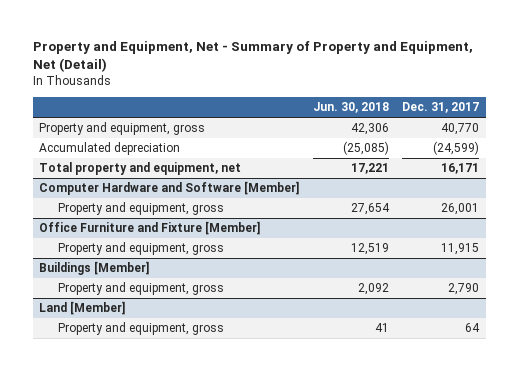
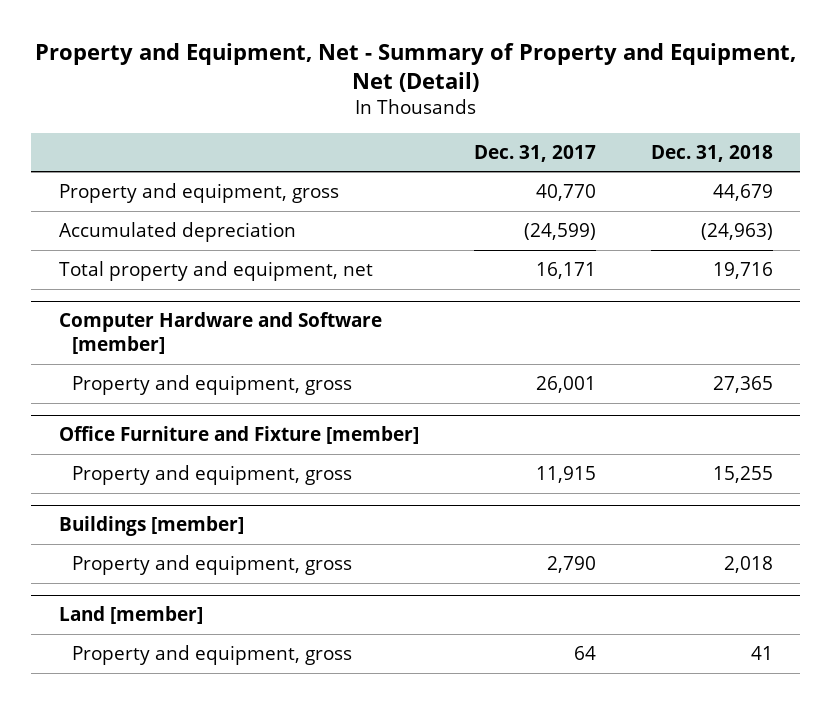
- | Jun. 30, 2018 | Dec. 31, 2017
+ | Dec. 31, 2017 | Dec. 31, 2018
- Computer Hardware and Software [Member]
+ Computer Hardware and Software [member]
- Office Furniture and Fixture [Member]
+ Office Furniture and Fixture [member]
- Buildings [Member]
+ Buildings [member]
- Land [Member]
+ Land [member]

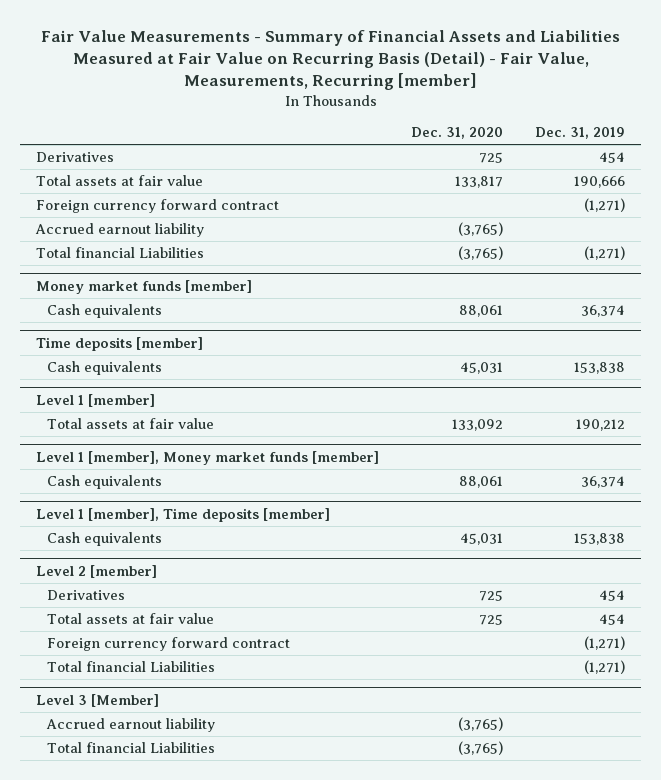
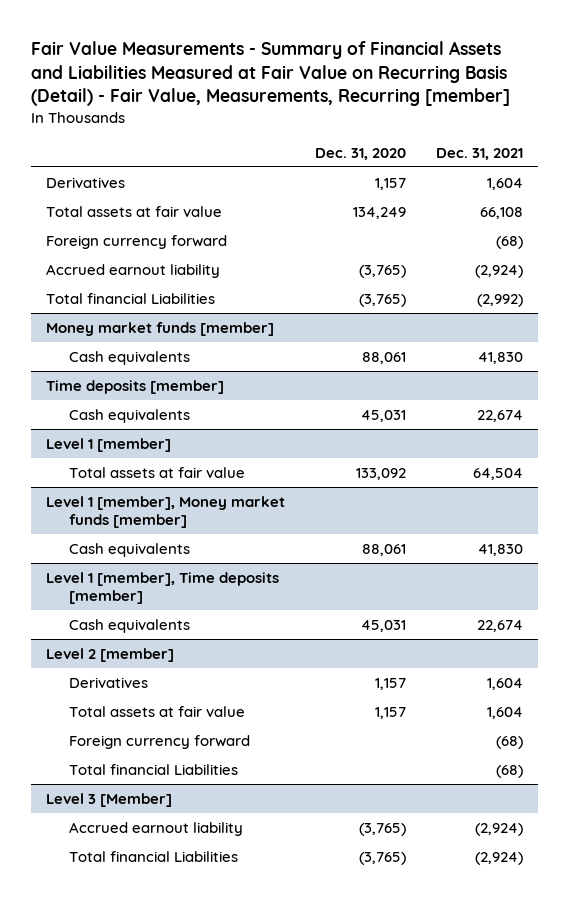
- | Dec. 31, 2020 | Dec. 31, 2019
+ | Dec. 31, 2020 | Dec. 31, 2021
- Derivatives | 725 | 454
- Total assets at fair value | 133,817 | 190,666
- Foreign currency forward contract | | (1,271)
+ Derivatives | 1,157 | 1,604
+ Total assets at fair value | 134,249 | 66,108
+ Foreign currency forward | | (68)
@ Level 2 [member]
- Derivatives | 725 | 454
- Total assets at fair value | 725 | 454
- Foreign currency forward contract | | (1,271)
+ Derivatives | 1,157 | 1,604
+ Total assets at fair value | 1,157 | 1,604
+ Foreign currency forward | | (68)

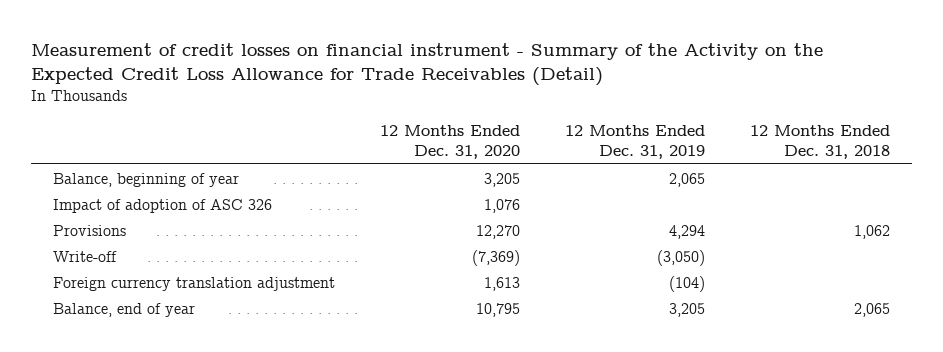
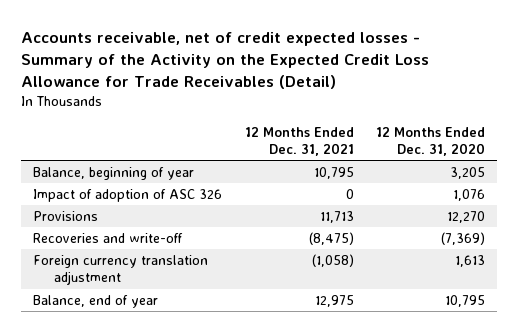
- Measurement of credit losses on financial instrument - Summary of the Activity on the Expected Credit Loss Allowance for Trade Receivables (Detail)
+ Accounts receivable, net of credit expected losses - Summary of the Activity on the Expected Credit Loss Allowance for Trade Receivables (Detail)
- | 12 Months Ended Dec. 31, 2020 | 12 Months Ended Dec. 31, 2019 | 12 Months Ended Dec. 31, 2018
+ | 12 Months Ended Dec. 31, 2021 | 12 Months Ended Dec. 31, 2020
- Write-off | (7,369) | (3,050) |
+ Recoveries and write-off | (8,475) | (7,369)

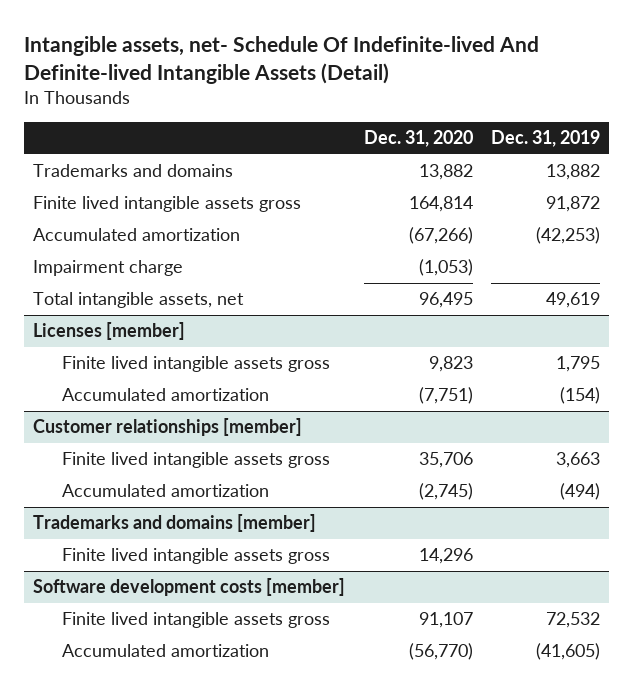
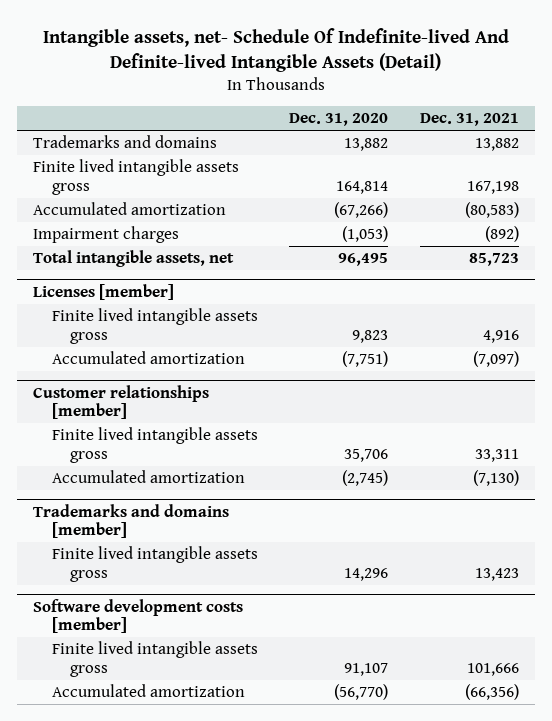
- | Dec. 31, 2020 | Dec. 31, 2019
+ | Dec. 31, 2020 | Dec. 31, 2021
- Impairment charge | (1,053) |
+ Impairment charges | (1,053) | (892)

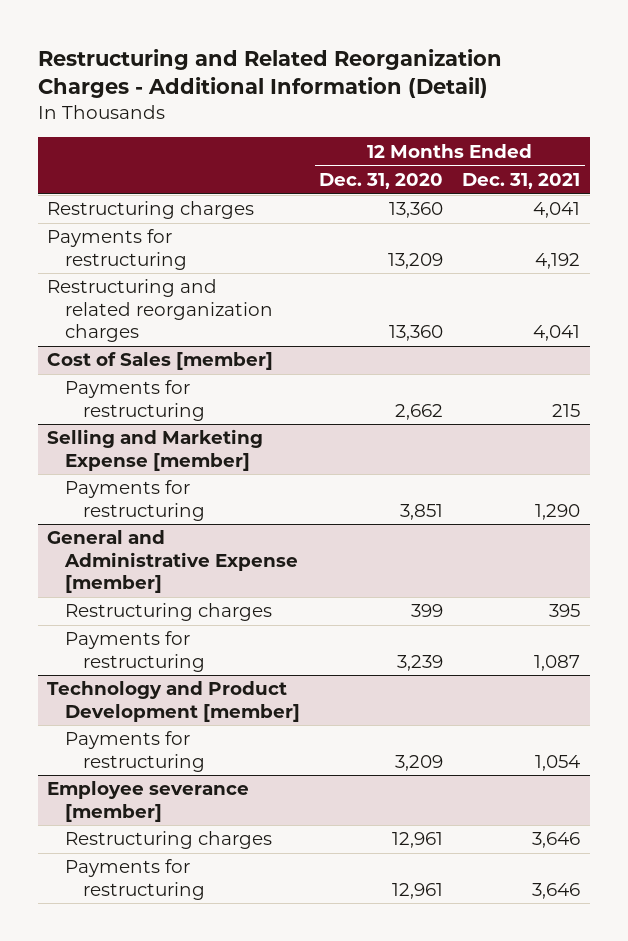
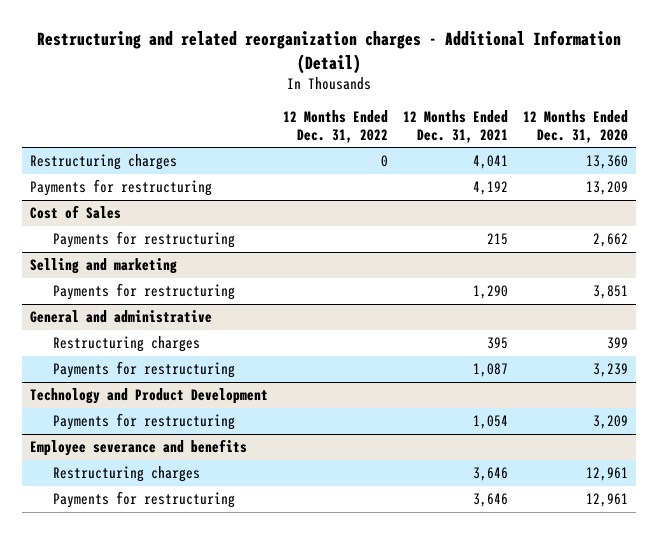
- Restructuring and Related Reorganization Charges - Additional Information (Detail)
+ Restructuring and related reorganization charges - Additional Information (Detail)
- | 12 Months Ended Dec. 31, 2020 | 12 Months Ended Dec. 31, 2021
+ | 12 Months Ended Dec. 31, 2022 | 12 Months Ended Dec. 31, 2021 | 12 Months Ended Dec. 31, 2020
- Restructuring and related reorganization charges | 13,360 | 4,041
- Cost of Sales [member]
+ Cost of Sales
- Selling and Marketing Expense [member]
+ Selling and marketing
- General and Administrative Expense [member]
+ General and administrative
- Technology and Product Development [member]
+ Technology and Product Development
- Employee severance [member]
+ Employee severance and benefits

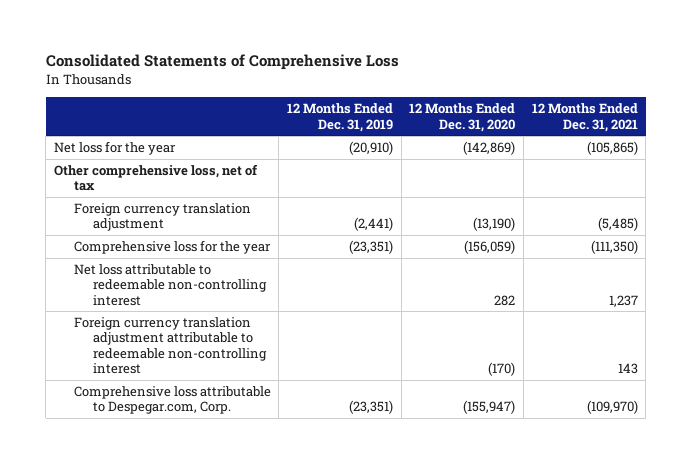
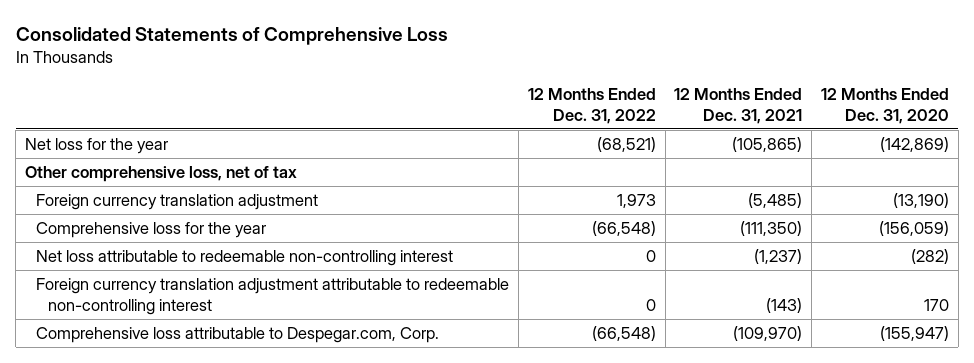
- | 12 Months Ended Dec. 31, 2019 | 12 Months Ended Dec. 31, 2020 | 12 Months Ended Dec. 31, 2021
+ | 12 Months Ended Dec. 31, 2022 | 12 Months Ended Dec. 31, 2021 | 12 Months Ended Dec. 31, 2020
- Net loss attributable to redeemable non-controlling interest | | 282 | 1,237
- Foreign currency translation adjustment attributable to redeemable non-controlling interest | | (170) | 143
+ Net loss attributable to redeemable non-controlling interest | 0 | (1,237) | (282)
+ Foreign currency translation adjustment attributable to redeemable non-controlling interest | 0 | (143) | 170

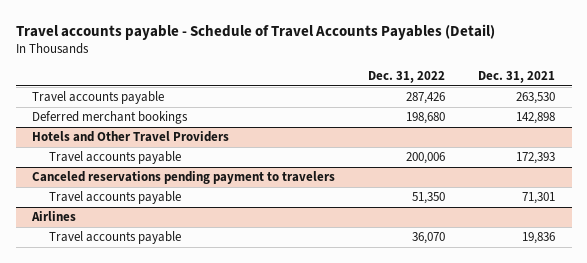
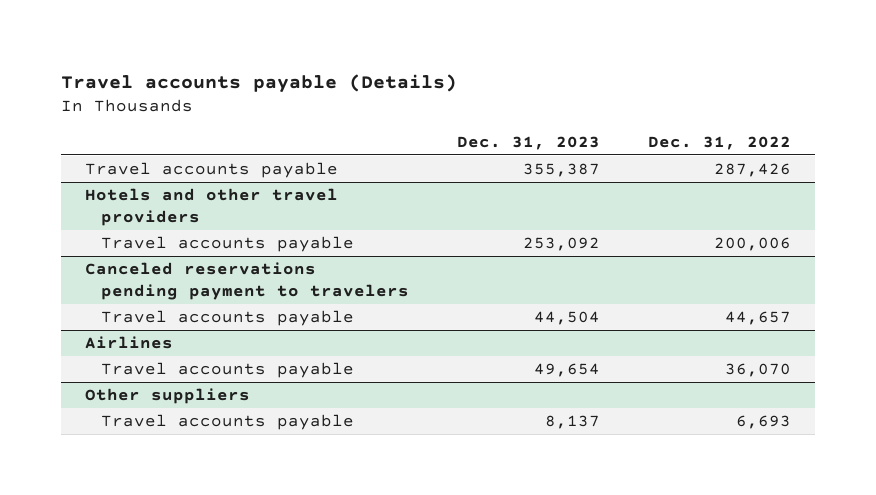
- Travel accounts payable - Schedule of Travel Accounts Payables (Detail)
+ Travel accounts payable (Details)
- | Dec. 31, 2022 | Dec. 31, 2021
+ | Dec. 31, 2023 | Dec. 31, 2022
- Deferred merchant bookings | 198,680 | 142,898
- Hotels and Other Travel Providers
+ Hotels and other travel providers
@ Canceled reservations pending payment to travelers
- Travel accounts payable | 51,350 | 71,301
+ Travel accounts payable | 44,504 | 44,657
+ Other suppliers
+ Travel accounts payable | 8,137 | 6,693

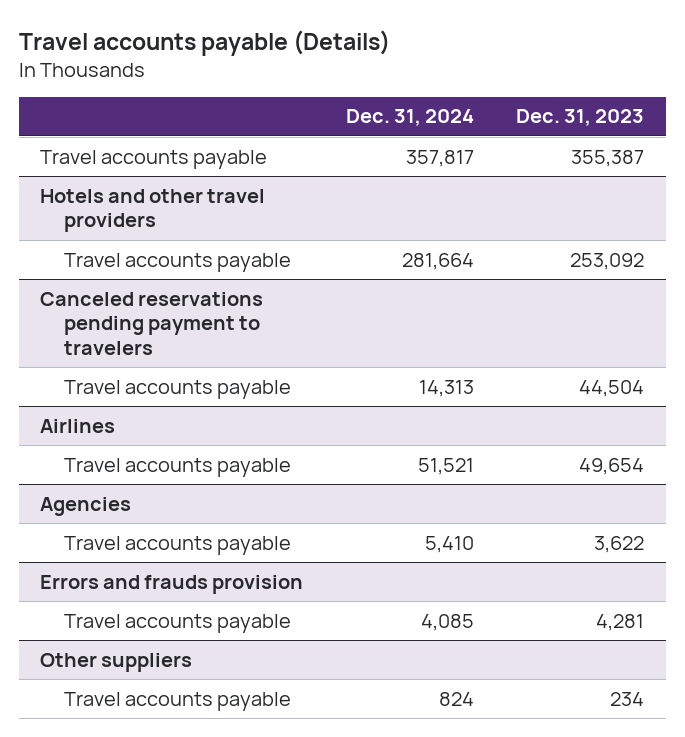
- | Dec. 31, 2023 | Dec. 31, 2022
+ | Dec. 31, 2024 | Dec. 31, 2023
+ Agencies
+ Travel accounts payable | 5,410 | 3,622
+ Errors and frauds provision
+ Travel accounts payable | 4,085 | 4,281
@ Other suppliers
- Travel accounts payable | 8,137 | 6,693
+ Travel accounts payable | 824 | 234

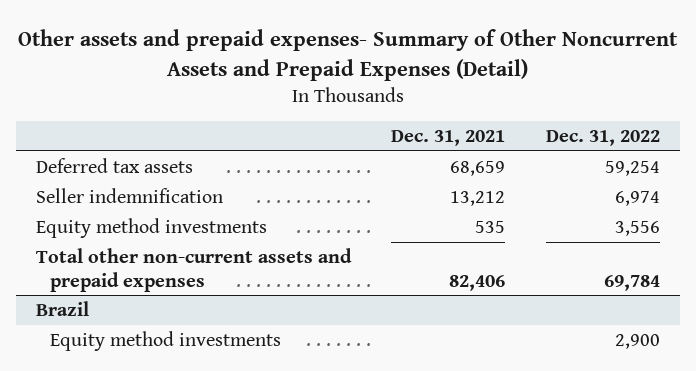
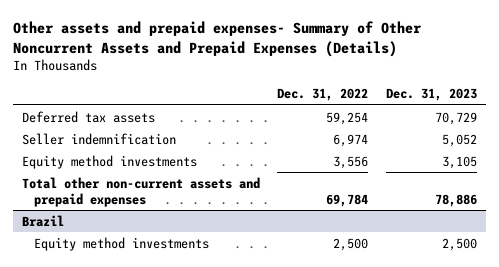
- Other assets and prepaid expenses- Summary of Other Noncurrent Assets and Prepaid Expenses (Detail)
+ Other assets and prepaid expenses- Summary of Other Noncurrent Assets and Prepaid Expenses (Details)
- | Dec. 31, 2021 | Dec. 31, 2022
+ | Dec. 31, 2022 | Dec. 31, 2023
@ Brazil
- Equity method investments | | 2,900
+ Equity method investments | 2,500 | 2,500

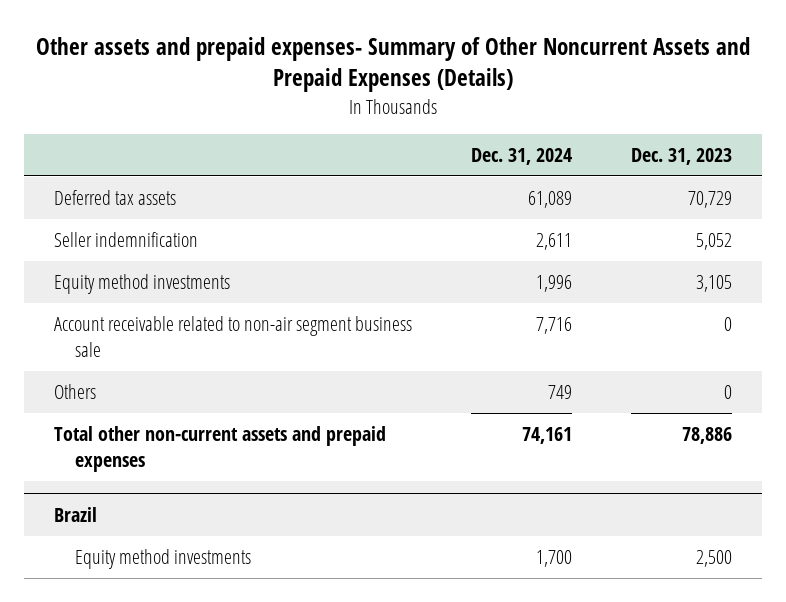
- | Dec. 31, 2022 | Dec. 31, 2023
+ | Dec. 31, 2024 | Dec. 31, 2023
+ Account receivable related to non-air segment business sale | 7,716 | 0
+ Others | 749 | 0

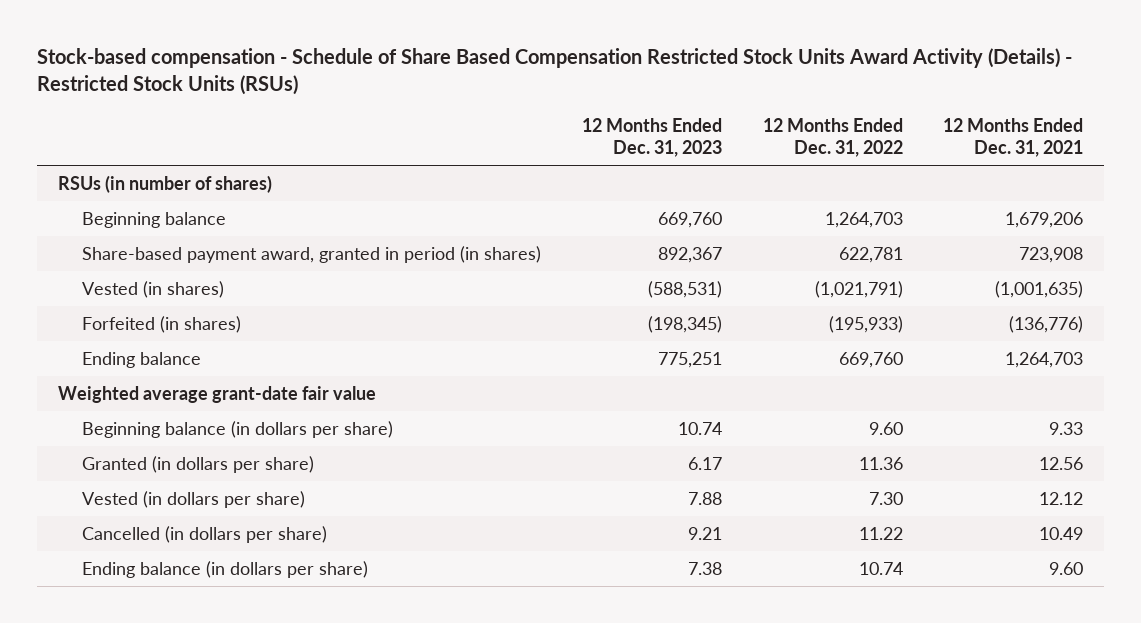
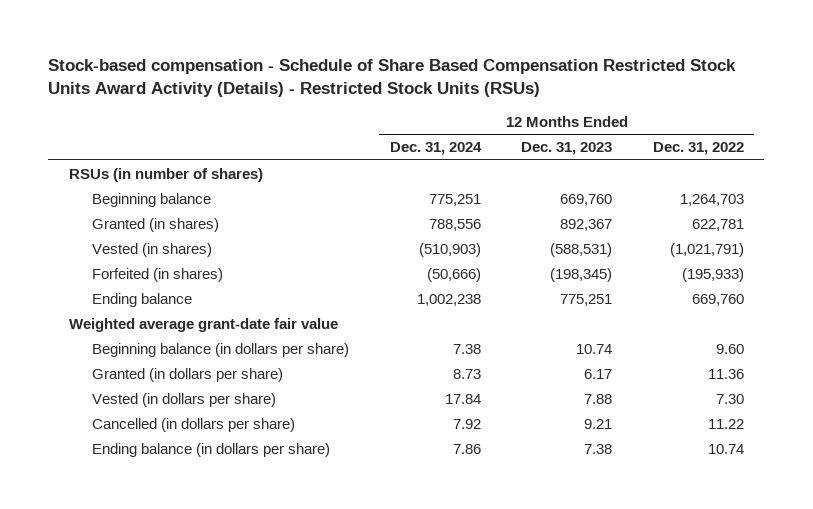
- | 12 Months Ended Dec. 31, 2023 | 12 Months Ended Dec. 31, 2022 | 12 Months Ended Dec. 31, 2021
+ | 12 Months Ended Dec. 31, 2024 | 12 Months Ended Dec. 31, 2023 | 12 Months Ended Dec. 31, 2022
- Share-based payment award, granted in period (in shares) | 892,367 | 622,781 | 723,908
+ Granted (in shares) | 788,556 | 892,367 | 622,781

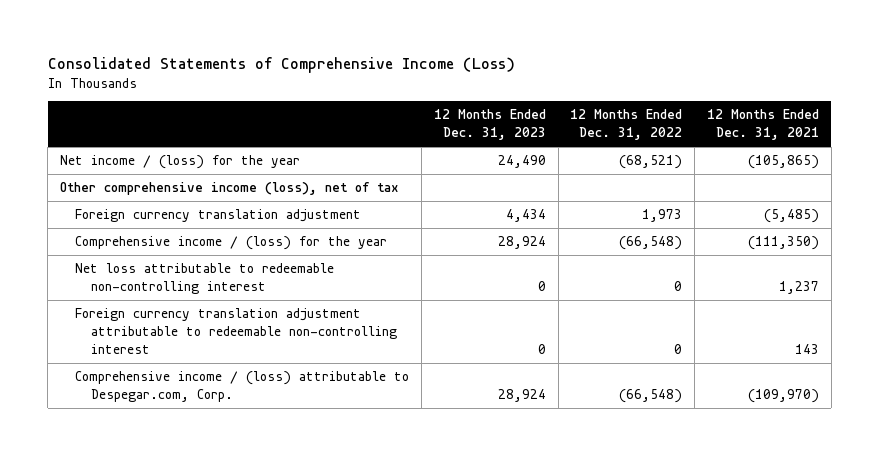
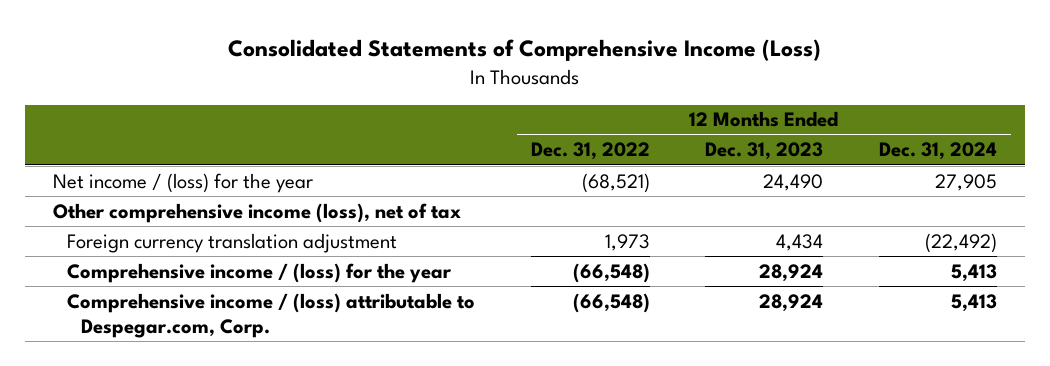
- | 12 Months Ended Dec. 31, 2023 | 12 Months Ended Dec. 31, 2022 | 12 Months Ended Dec. 31, 2021
+ | 12 Months Ended Dec. 31, 2022 | 12 Months Ended Dec. 31, 2023 | 12 Months Ended Dec. 31, 2024
- Net loss attributable to redeemable non-controlling interest | 0 | 0 | 1,237
- Foreign currency translation adjustment attributable to redeemable non-controlling interest | 0 | 0 | 143

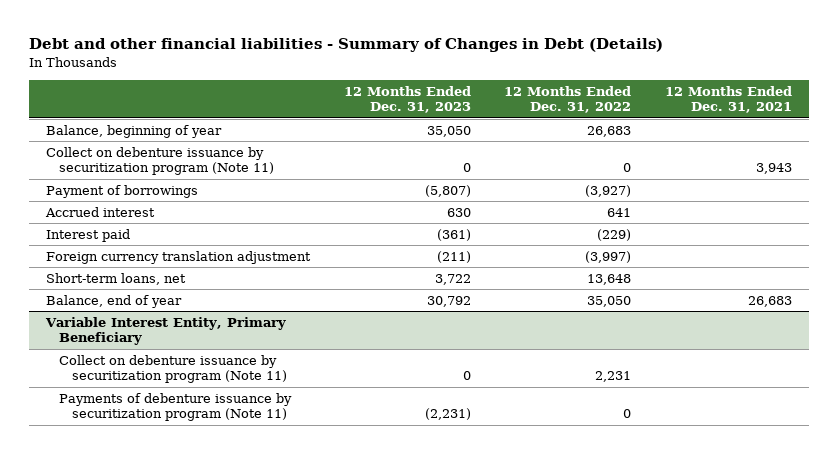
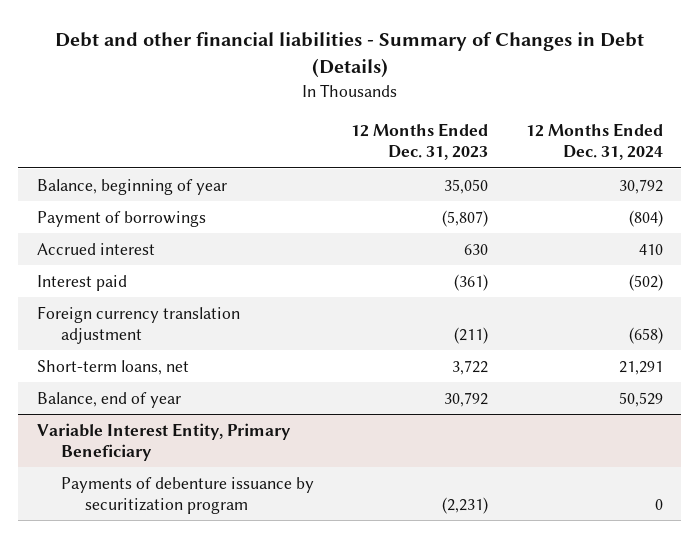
- | 12 Months Ended Dec. 31, 2023 | 12 Months Ended Dec. 31, 2022 | 12 Months Ended Dec. 31, 2021
+ | 12 Months Ended Dec. 31, 2023 | 12 Months Ended Dec. 31, 2024
- Collect on debenture issuance by securitization program (Note 11) | 0 | 0 | 3,943
@ Variable Interest Entity, Primary Beneficiary
- Collect on debenture issuance by securitization program (Note 11) | 0 | 2,231 |
- Payments of debenture issuance by securitization program (Note 11) | (2,231) | 0 |
+ Payments of debenture issuance by securitization program | (2,231) | 0

